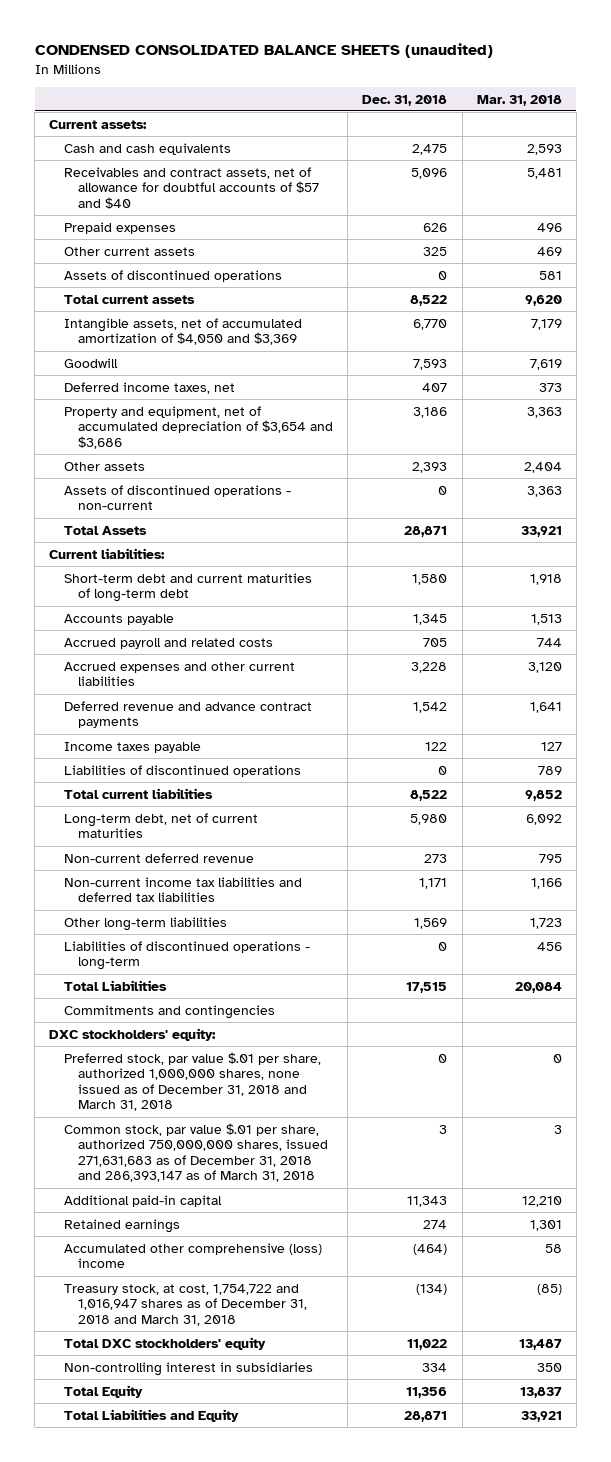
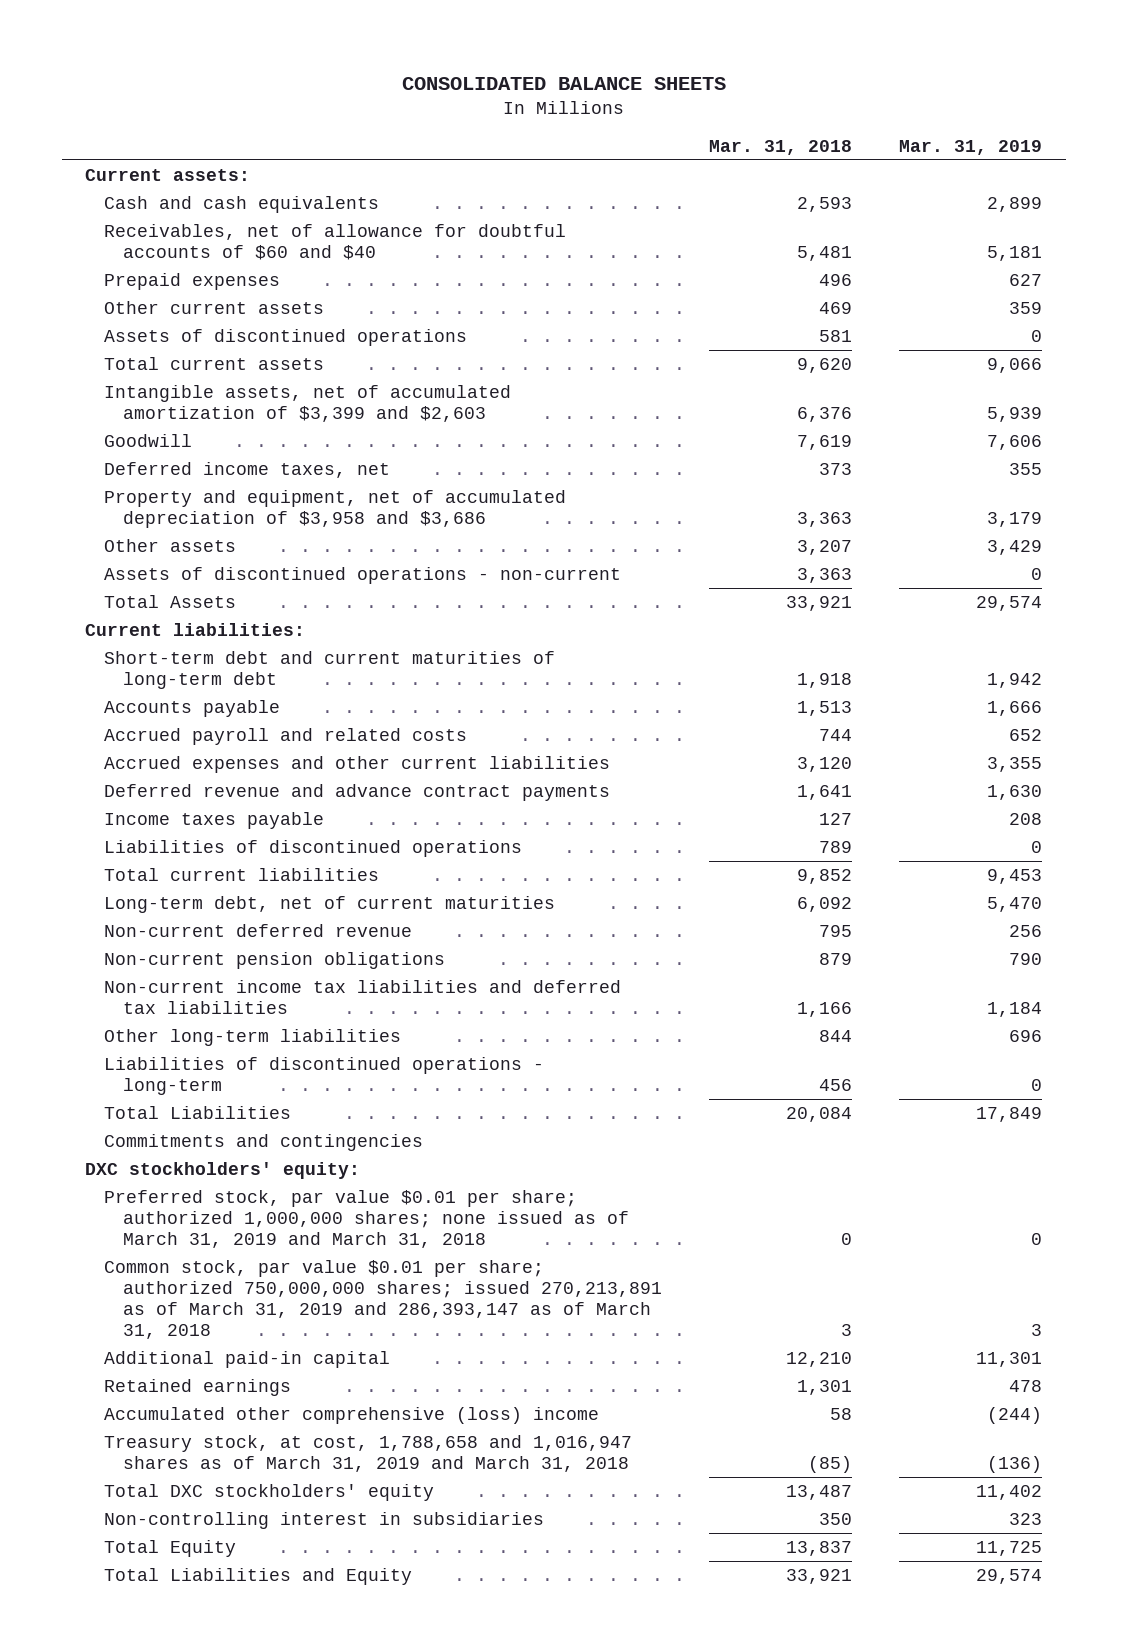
- CONDENSED CONSOLIDATED BALANCE SHEETS (unaudited)
+ CONSOLIDATED BALANCE SHEETS
- | Dec. 31, 2018 | Mar. 31, 2018
+ | Mar. 31, 2018 | Mar. 31, 2019
- Receivables and contract assets, net of allowance for doubtful accounts of $57 and $40 | 5,096 | 5,481
+ Receivables, net of allowance for doubtful accounts of $60 and $40 | 5,481 | 5,181
- Intangible assets, net of accumulated amortization of $4,050 and $3,369 | 6,770 | 7,179
+ Intangible assets, net of accumulated amortization of $3,399 and $2,603 | 6,376 | 5,939
- Property and equipment, net of accumulated depreciation of $3,654 and $3,686 | 3,186 | 3,363
- Other assets | 2,393 | 2,404
+ Property and equipment, net of accumulated depreciation of $3,958 and $3,686 | 3,363 | 3,179
+ Other assets | 3,207 | 3,429
+ Non-current pension obligations | 879 | 790
- Other long-term liabilities | 1,569 | 1,723
+ Other long-term liabilities | 844 | 696
- Preferred stock, par value $.01 per share, authorized 1,000,000 shares, none issued as of December 31, 2018 and March 31, 2018 | 0 | 0
- Common stock, par value $.01 per share, authorized 750,000,000 shares, issued 271,631,683 as of December 31, 2018 and 286,393,147 as of March 31, 2018 | 3 | 3
+ Preferred stock, par value $0.01 per share; authorized 1,000,000 shares; none issued as of March 31, 2019 and March 31, 2018 | 0 | 0
+ Common stock, par value $0.01 per share; authorized 750,000,000 shares; issued 270,213,891 as of March 31, 2019 and 286,393,147 as of March 31, 2018 | 3 | 3
- Treasury stock, at cost, 1,754,722 and 1,016,947 shares as of December 31, 2018 and March 31, 2018 | (134) | (85)
+ Treasury stock, at cost, 1,788,658 and 1,016,947 shares as of March 31, 2019 and March 31, 2018 | (85) | (136)

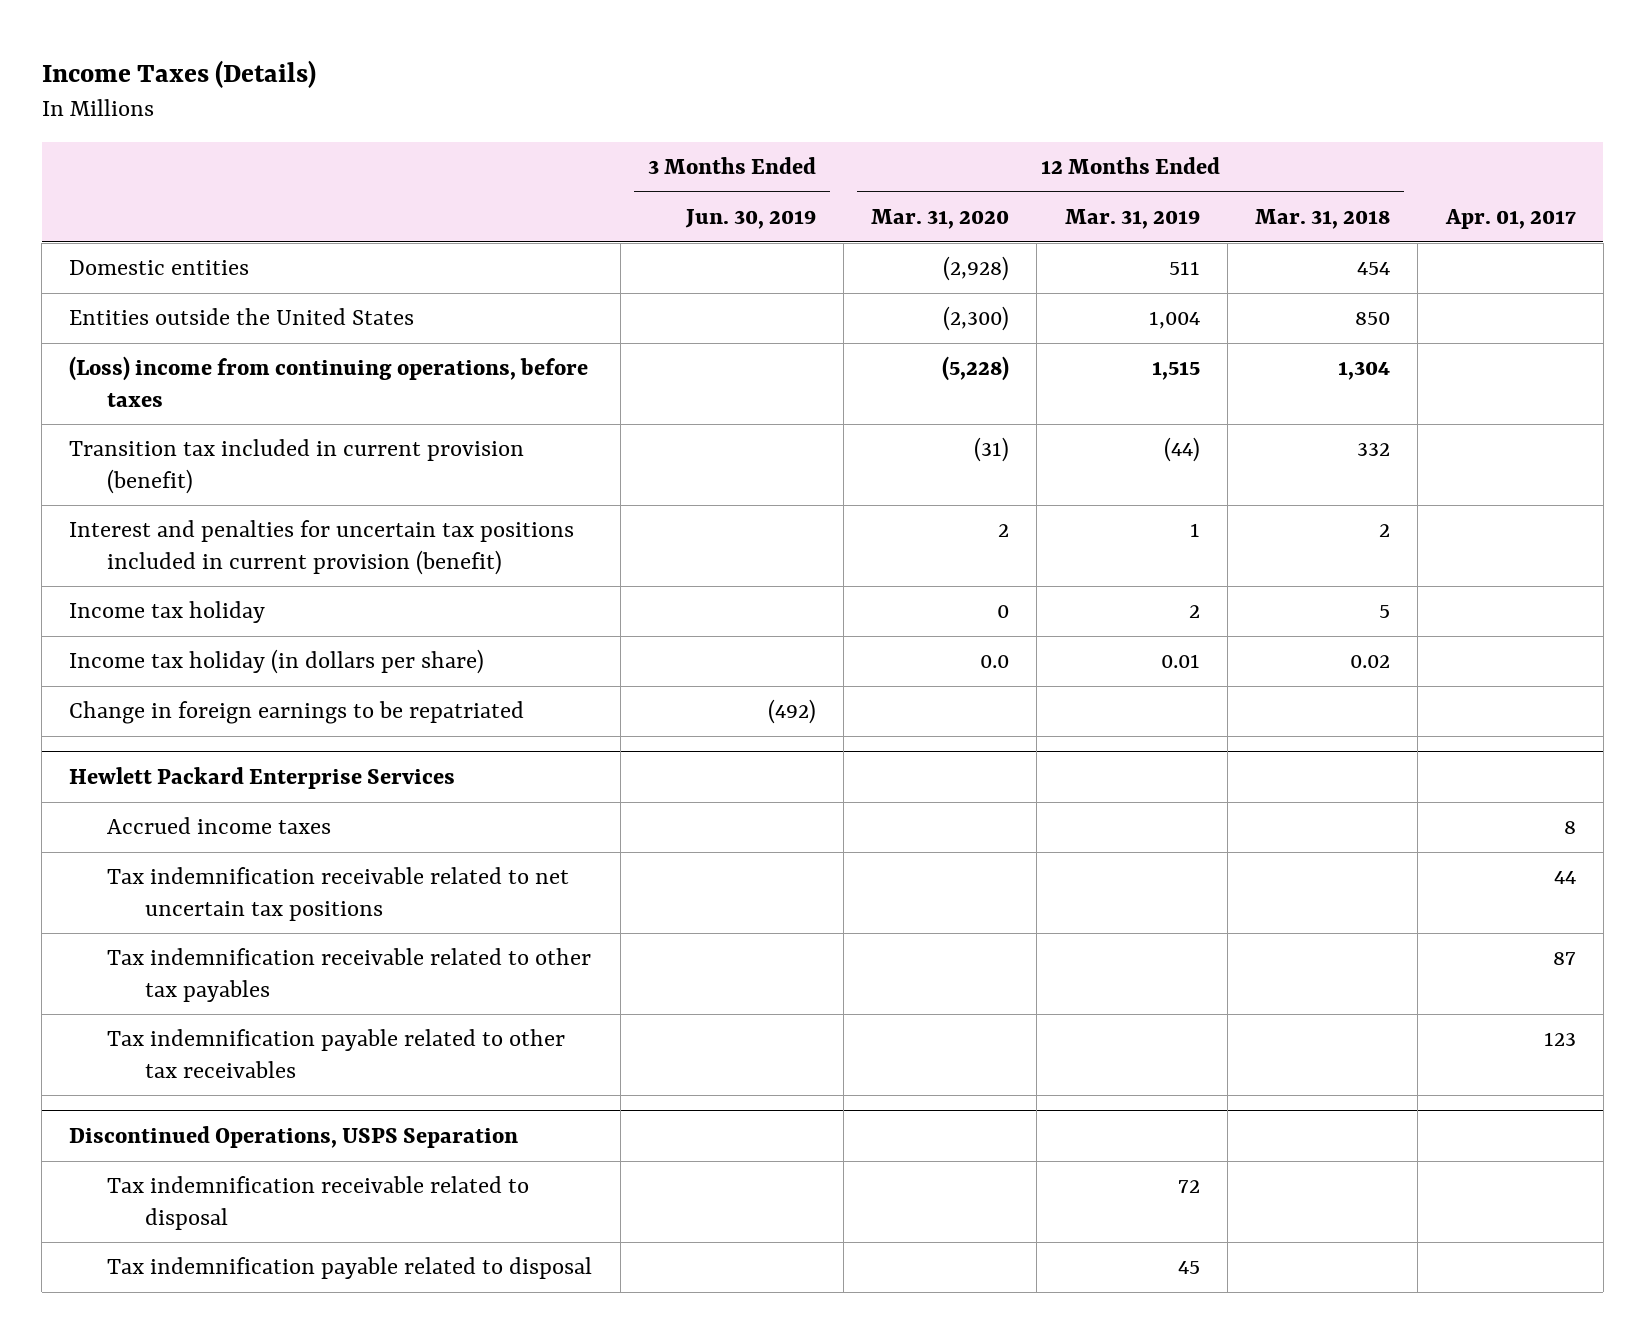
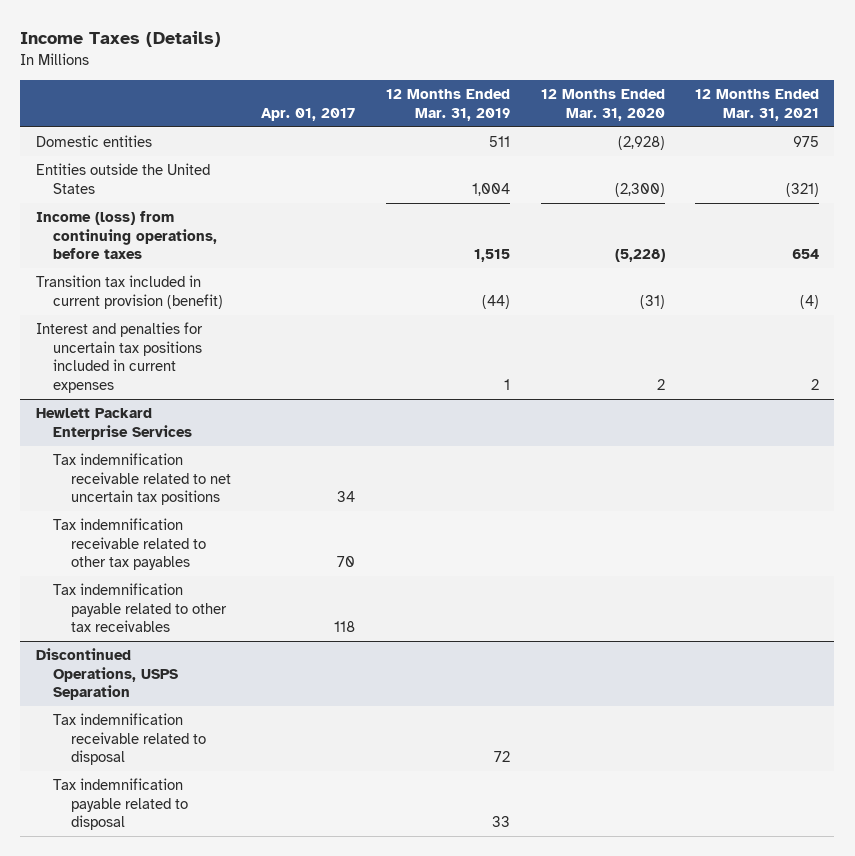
- | 3 Months Ended Jun. 30, 2019 | 12 Months Ended Mar. 31, 2020 | 12 Months Ended Mar. 31, 2019 | 12 Months Ended Mar. 31, 2018 | Apr. 01, 2017
+ | Apr. 01, 2017 | 12 Months Ended Mar. 31, 2019 | 12 Months Ended Mar. 31, 2020 | 12 Months Ended Mar. 31, 2021
- (Loss) income from continuing operations, before taxes | | (5,228) | 1,515 | 1,304 |
+ Income (loss) from continuing operations, before taxes | | 1,515 | (5,228) | 654
- Interest and penalties for uncertain tax positions included in current provision (benefit) | | 2 | 1 | 2 |
- Income tax holiday | | 0 | 2 | 5 |
- Income tax holiday (in dollars per share) | | 0.0 | 0.01 | 0.02 |
- Change in foreign earnings to be repatriated | (492) | | | |
+ Interest and penalties for uncertain tax positions included in current expenses | | 1 | 2 | 2
@ Hewlett Packard Enterprise Services
- Accrued income taxes | | | | | 8
- Tax indemnification receivable related to net uncertain tax positions | | | | | 44
- Tax indemnification receivable related to other tax payables | | | | | 87
- Tax indemnification payable related to other tax receivables | | | | | 123
+ Tax indemnification receivable related to net uncertain tax positions | 34 | | |
+ Tax indemnification receivable related to other tax payables | 70 | | |
+ Tax indemnification payable related to other tax receivables | 118 | | |
@ Discontinued Operations, USPS Separation
- Tax indemnification payable related to disposal | | | 45 | |
+ Tax indemnification payable related to disposal | | 33 | |

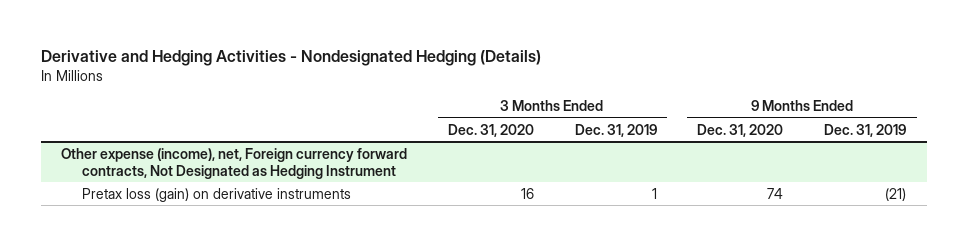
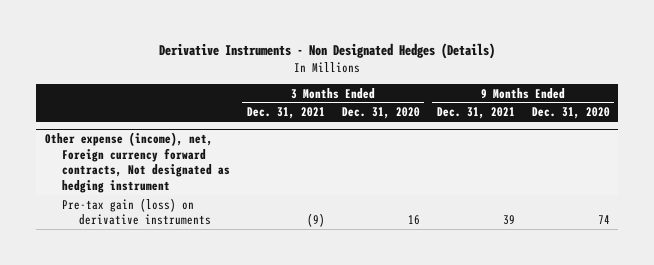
- Derivative and Hedging Activities - Nondesignated Hedging (Details)
+ Derivative Instruments - Non Designated Hedges (Details)
- | 3 Months Ended Dec. 31, 2020 | 3 Months Ended Dec. 31, 2019 | 9 Months Ended Dec. 31, 2020 | 9 Months Ended Dec. 31, 2019
+ | 3 Months Ended Dec. 31, 2021 | 3 Months Ended Dec. 31, 2020 | 9 Months Ended Dec. 31, 2021 | 9 Months Ended Dec. 31, 2020
- Other expense (income), net, Foreign currency forward contracts, Not Designated as Hedging Instrument
- Pretax loss (gain) on derivative instruments | 16 | 1 | 74 | (21)
+ Other expense (income), net, Foreign currency forward contracts, Not designated as hedging instrument
+ Pre-tax gain (loss) on derivative instruments | (9) | 16 | 39 | 74

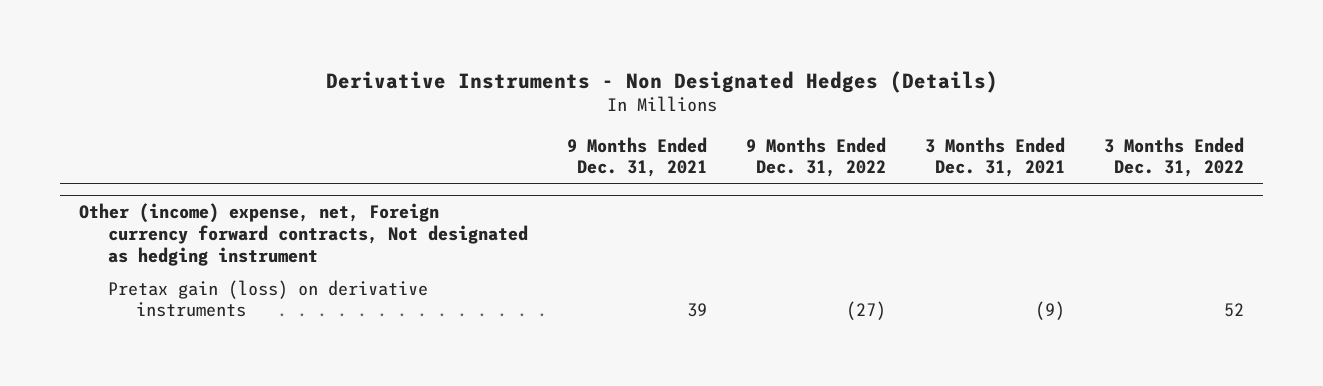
- | 3 Months Ended Dec. 31, 2021 | 3 Months Ended Dec. 31, 2020 | 9 Months Ended Dec. 31, 2021 | 9 Months Ended Dec. 31, 2020
+ | 9 Months Ended Dec. 31, 2021 | 9 Months Ended Dec. 31, 2022 | 3 Months Ended Dec. 31, 2021 | 3 Months Ended Dec. 31, 2022
- Other expense (income), net, Foreign currency forward contracts, Not designated as hedging instrument
- Pre-tax gain (loss) on derivative instruments | (9) | 16 | 39 | 74
+ Other (income) expense, net, Foreign currency forward contracts, Not designated as hedging instrument
+ Pretax gain (loss) on derivative instruments | 39 | (27) | (9) | 52

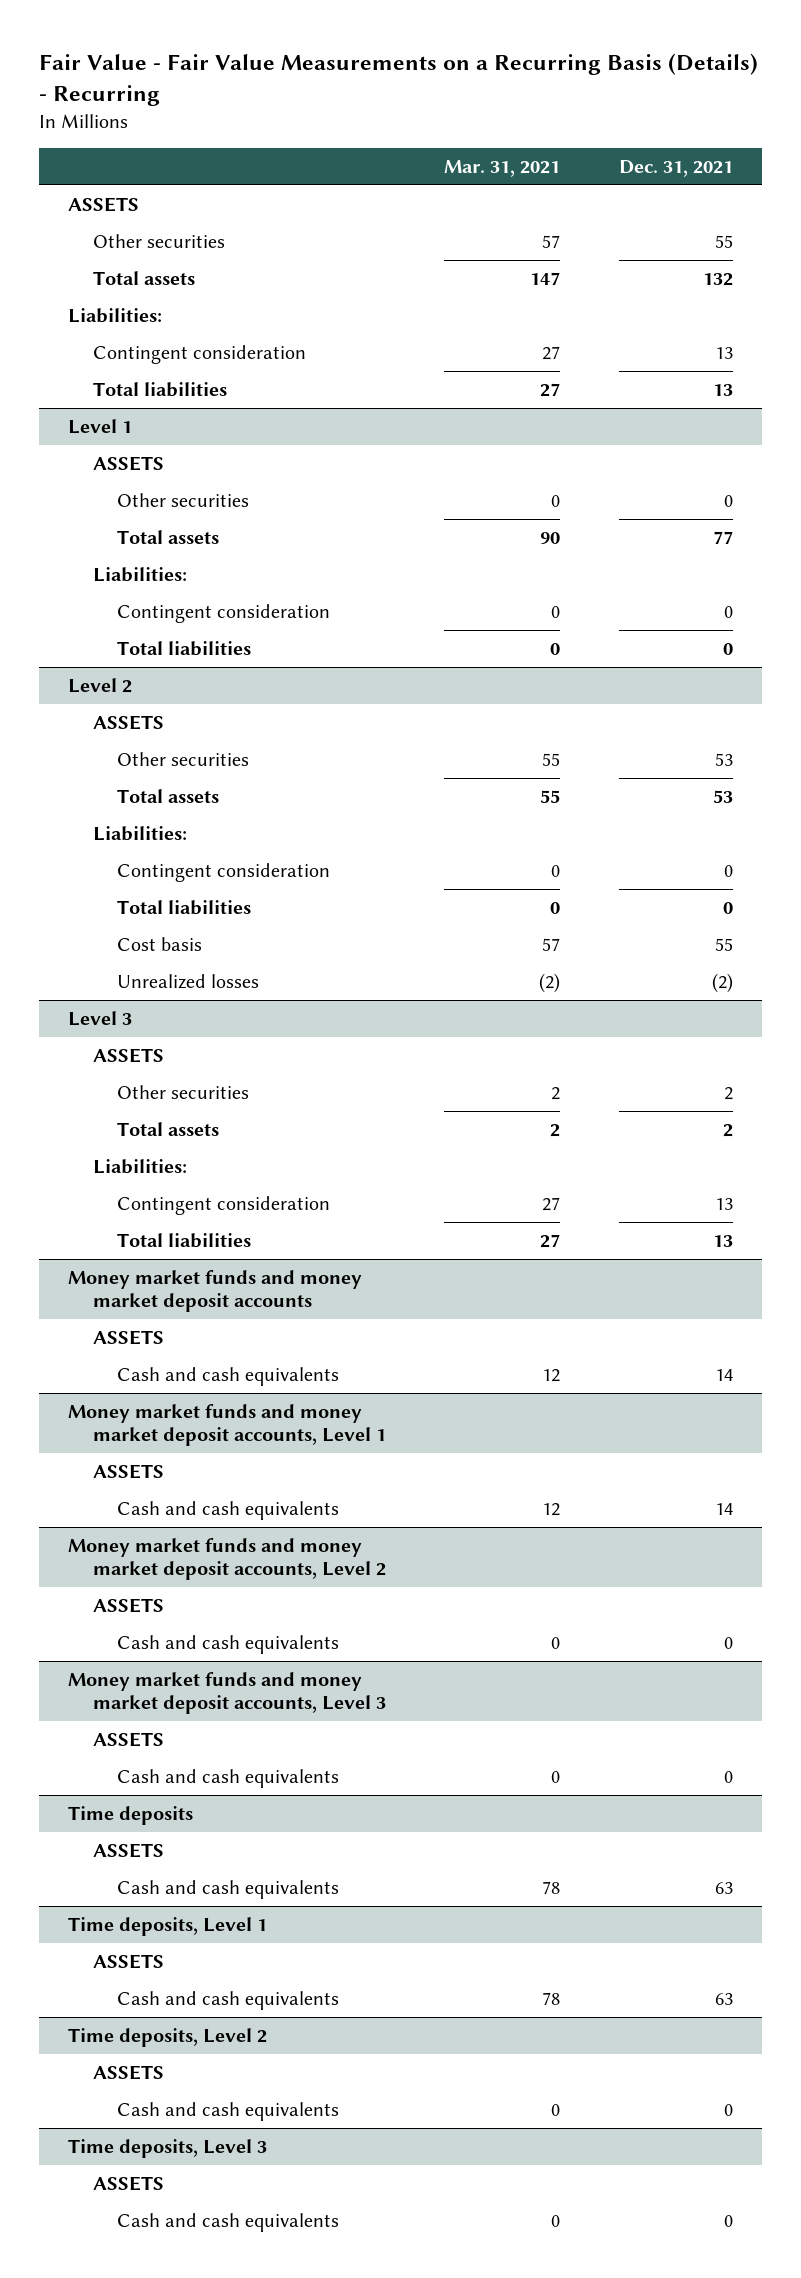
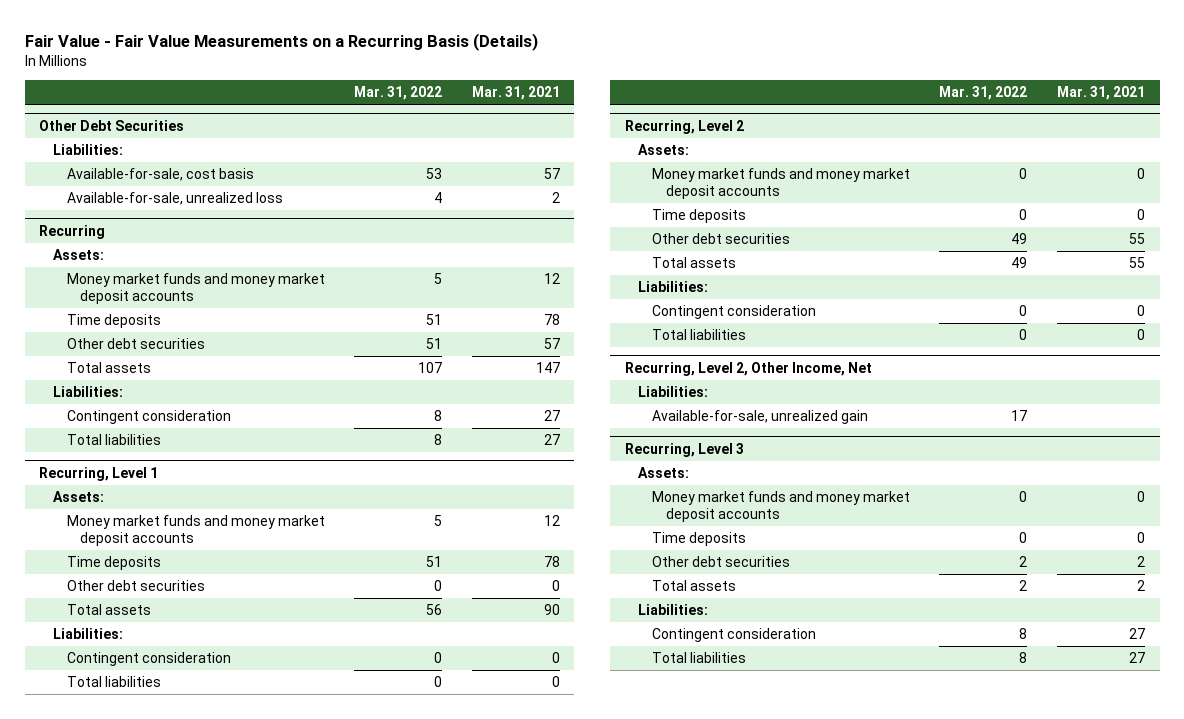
- Fair Value - Fair Value Measurements on a Recurring Basis (Details) - Recurring
+ Fair Value - Fair Value Measurements on a Recurring Basis (Details)
- | Mar. 31, 2021 | Dec. 31, 2021
+ | Mar. 31, 2022 | Mar. 31, 2021
- ASSETS
- Other securities | 57 | 55
+ Other Debt Securities
+ Liabilities:
+ Available-for-sale, cost basis | 53 | 57
+ Available-for-sale, unrealized loss | 4 | 2
+ Recurring
+ Assets:
+ Money market funds and money market deposit accounts | 5 | 12
+ Time deposits | 51 | 78
+ Other debt securities | 51 | 57
- Level 1
- ASSETS
- Other securities | 0 | 0
+ Recurring, Level 1
+ Assets:
+ Money market funds and money market deposit accounts | 5 | 12
+ Time deposits | 51 | 78
+ Other debt securities | 0 | 0
- Level 2
- ASSETS
- Other securities | 55 | 53
+ Recurring, Level 2
+ Assets:
+ Money market funds and money market deposit accounts | 0 | 0
+ Time deposits | 0 | 0
+ Other debt securities | 49 | 55
- Cost basis | 57 | 55
- Unrealized losses | (2) | (2)
- Level 3
- ASSETS
- Other securities | 2 | 2
+ Recurring, Level 2, Other Income, Net
+ Liabilities:
+ Available-for-sale, unrealized gain | 17 |
+ Recurring, Level 3
+ Assets:
+ Money market funds and money market deposit accounts | 0 | 0
+ Time deposits | 0 | 0
+ Other debt securities | 2 | 2
- Money market funds and money market deposit accounts
- ASSETS
- Cash and cash equivalents | 12 | 14
- Money market funds and money market deposit accounts, Level 1
- ASSETS
- Cash and cash equivalents | 12 | 14
- Money market funds and money market deposit accounts, Level 2
- ASSETS
- Cash and cash equivalents | 0 | 0
- Money market funds and money market deposit accounts, Level 3
- ASSETS
- Cash and cash equivalents | 0 | 0
- Time deposits
- ASSETS
- Cash and cash equivalents | 78 | 63
- Time deposits, Level 1
- ASSETS
- Cash and cash equivalents | 78 | 63
- Time deposits, Level 2
- ASSETS
- Cash and cash equivalents | 0 | 0
- Time deposits, Level 3
- ASSETS
- Cash and cash equivalents | 0 | 0

